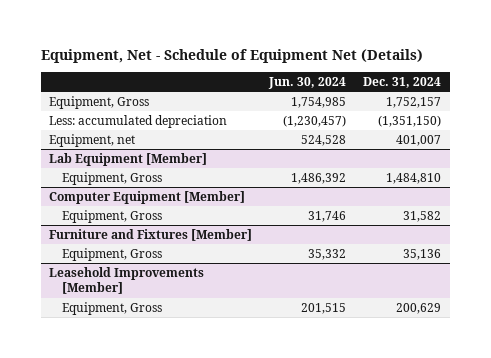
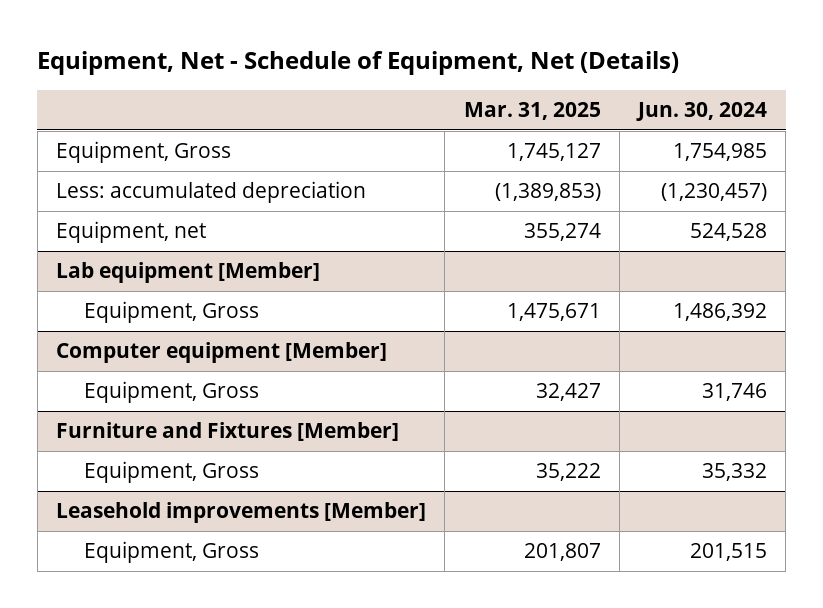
- Equipment, Net - Schedule of Equipment Net (Details)
+ Equipment, Net - Schedule of Equipment, Net (Details)
- | Jun. 30, 2024 | Dec. 31, 2024
+ | Mar. 31, 2025 | Jun. 30, 2024
- Lab Equipment [Member]
+ Lab equipment [Member]
- Computer Equipment [Member]
+ Computer equipment [Member]
- Leasehold Improvements [Member]
+ Leasehold improvements [Member]

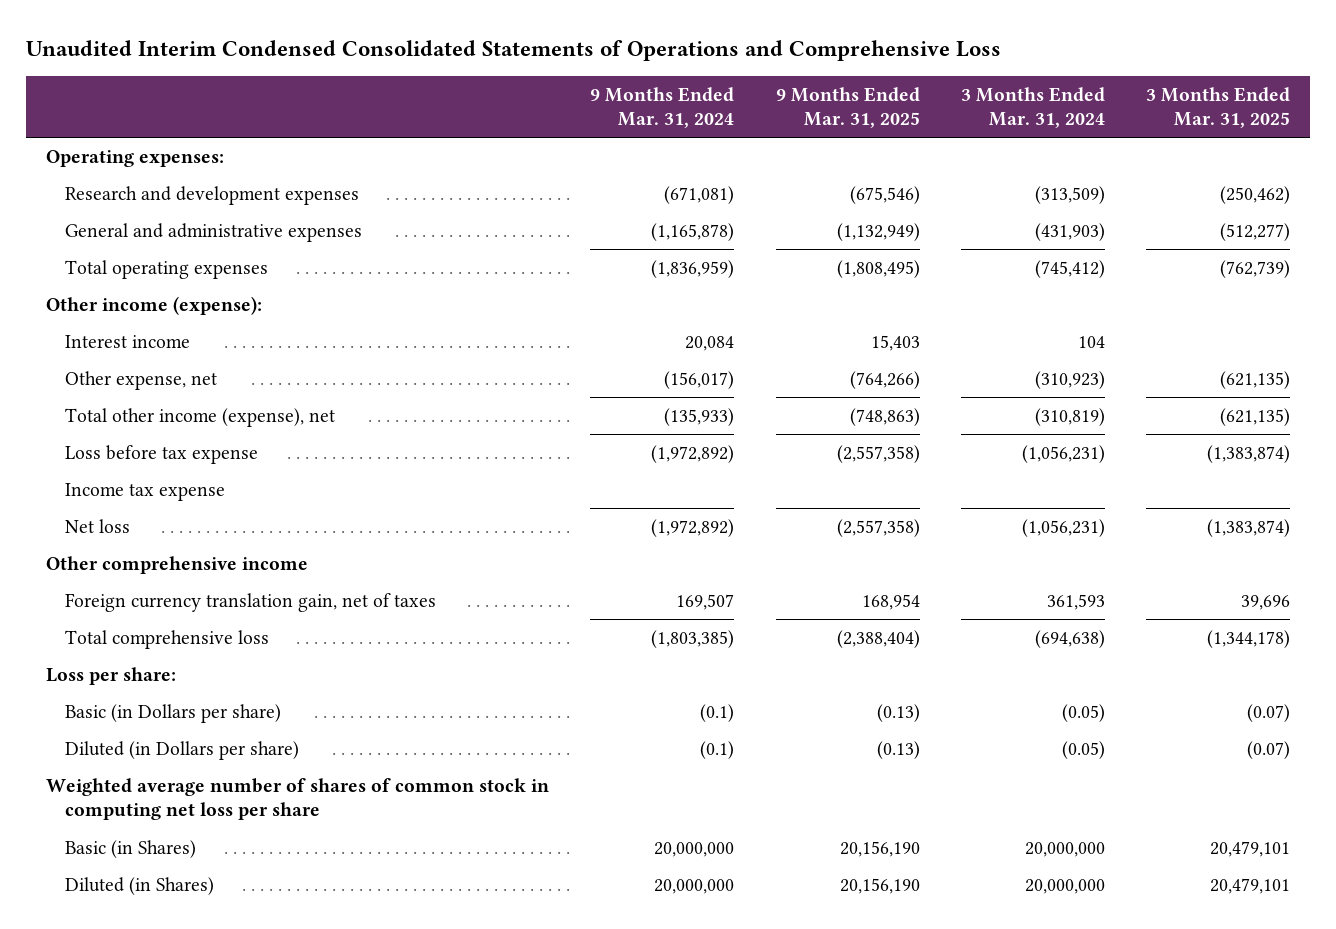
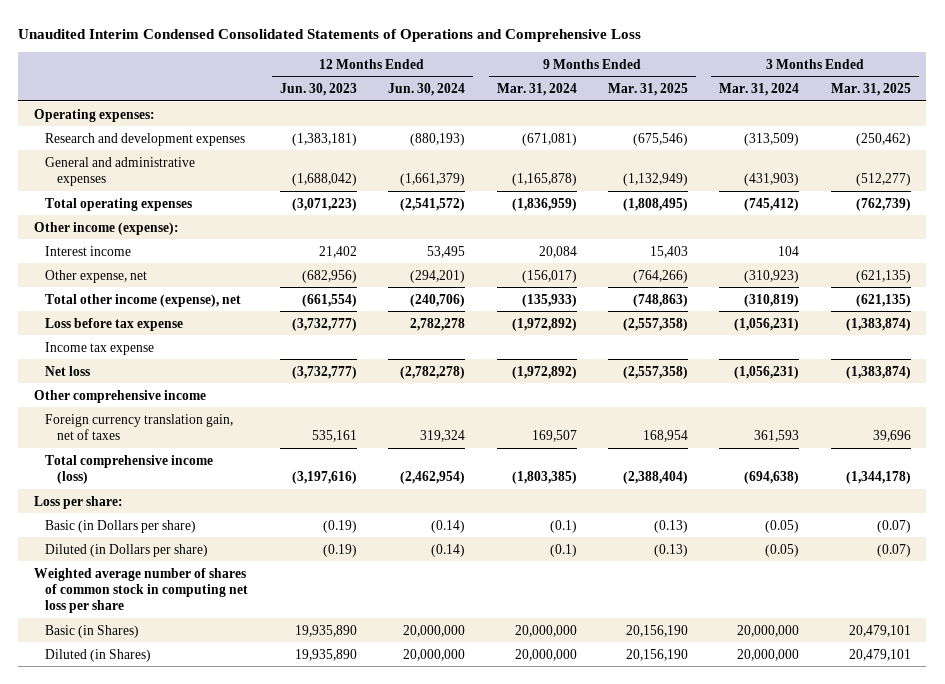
- | 9 Months Ended Mar. 31, 2024 | 9 Months Ended Mar. 31, 2025 | 3 Months Ended Mar. 31, 2024 | 3 Months Ended Mar. 31, 2025
+ | 12 Months Ended Jun. 30, 2023 | 12 Months Ended Jun. 30, 2024 | 9 Months Ended Mar. 31, 2024 | 9 Months Ended Mar. 31, 2025 | 3 Months Ended Mar. 31, 2024 | 3 Months Ended Mar. 31, 2025
- Total comprehensive loss | (1,803,385) | (2,388,404) | (694,638) | (1,344,178)
+ Total comprehensive income (loss) | (3,197,616) | (2,462,954) | (1,803,385) | (2,388,404) | (694,638) | (1,344,178)

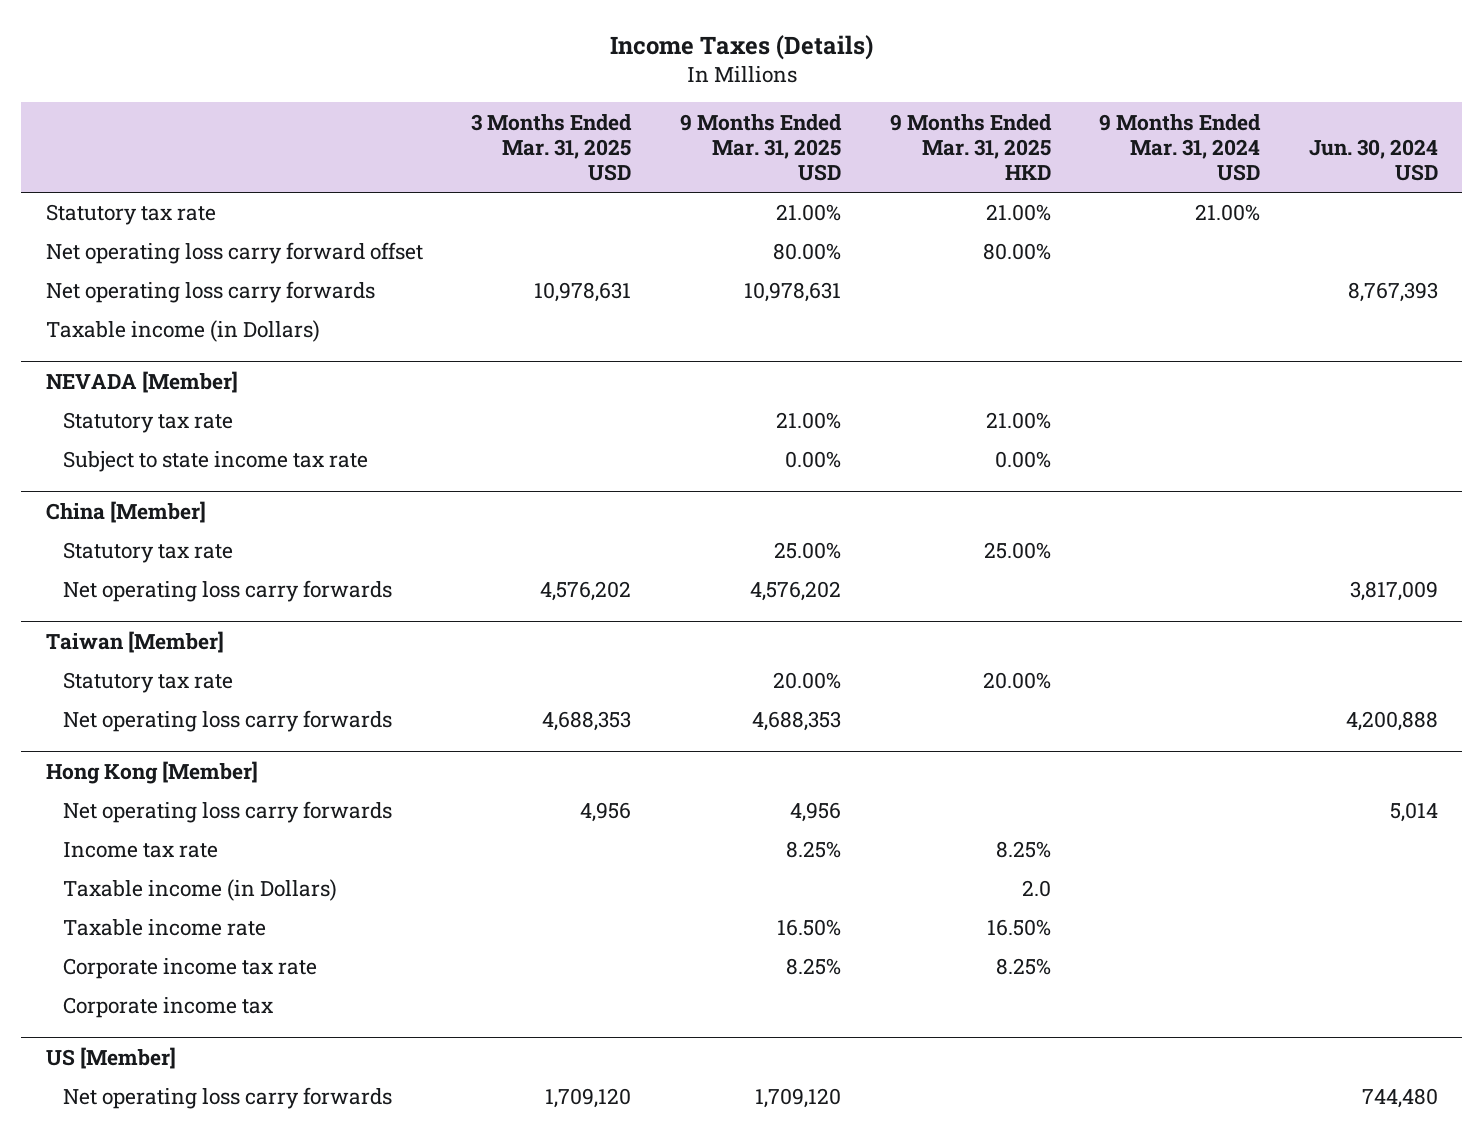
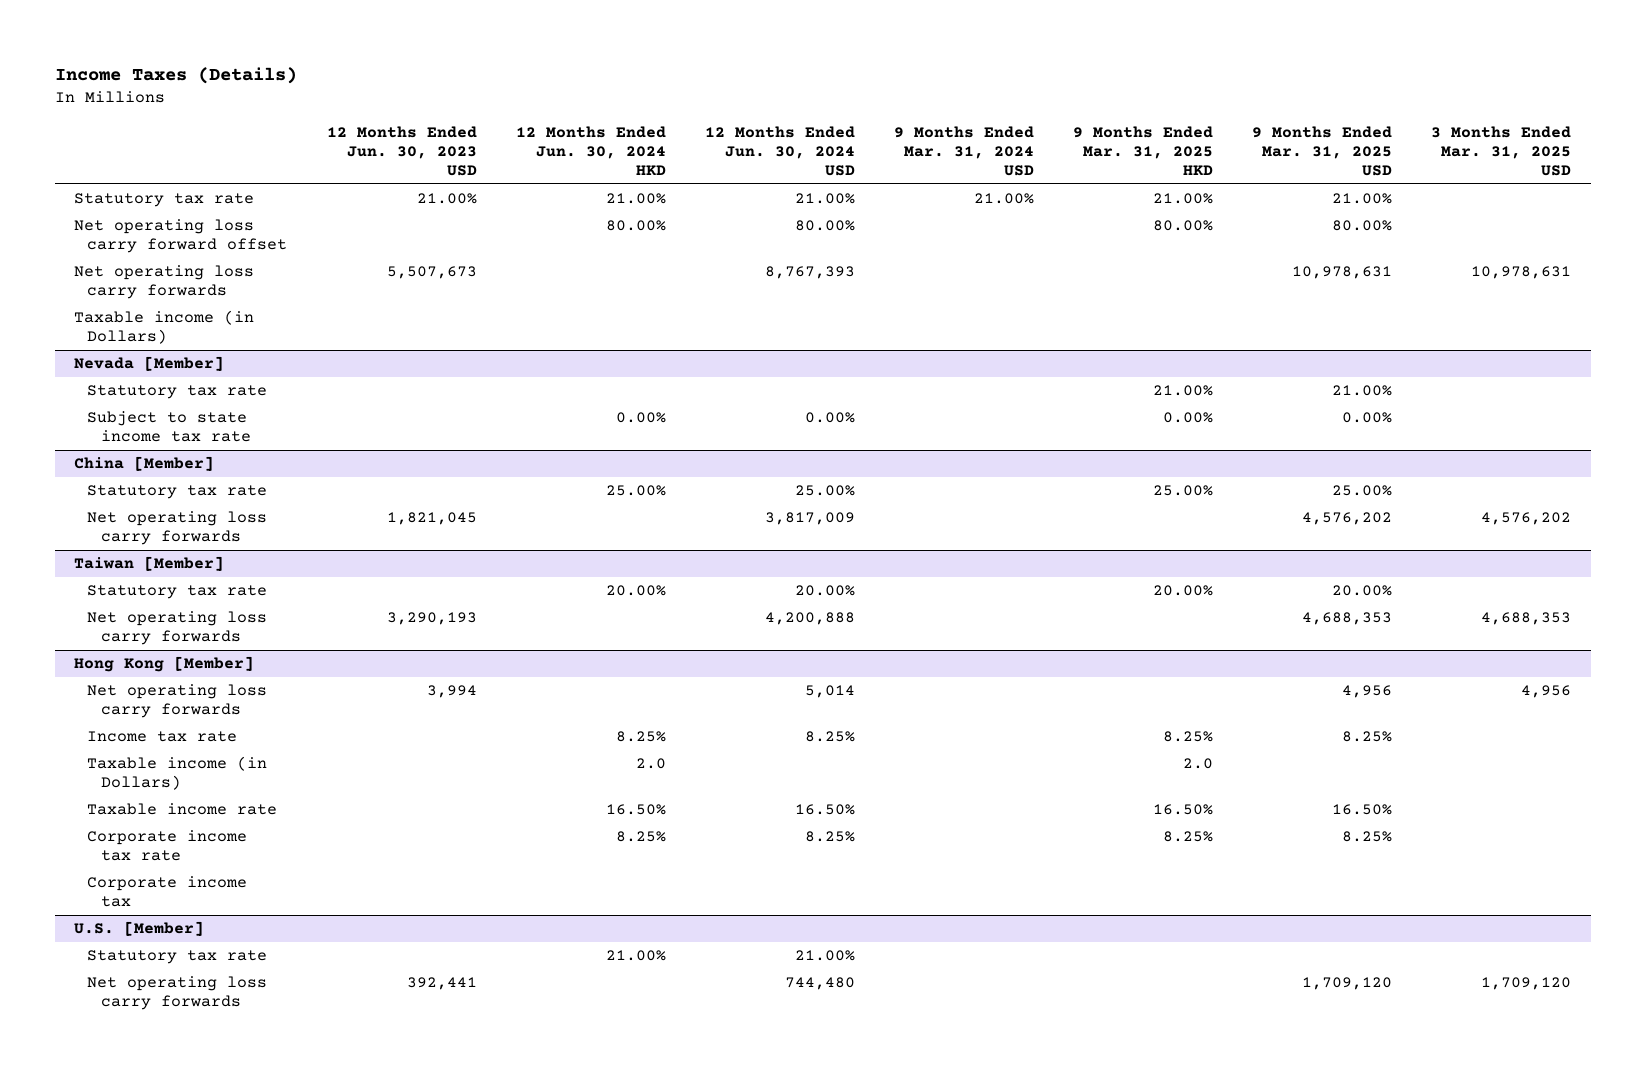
- | 3 Months Ended Mar. 31, 2025 USD | 9 Months Ended Mar. 31, 2025 USD | 9 Months Ended Mar. 31, 2025 HKD | 9 Months Ended Mar. 31, 2024 USD | Jun. 30, 2024 USD
+ | 12 Months Ended Jun. 30, 2023 USD | 12 Months Ended Jun. 30, 2024 HKD | 12 Months Ended Jun. 30, 2024 USD | 9 Months Ended Mar. 31, 2024 USD | 9 Months Ended Mar. 31, 2025 HKD | 9 Months Ended Mar. 31, 2025 USD | 3 Months Ended Mar. 31, 2025 USD
- NEVADA [Member]
+ Nevada [Member]
- US [Member]
+ U.S. [Member]
+ Statutory tax rate | | 21.00% | 21.00% | | | |

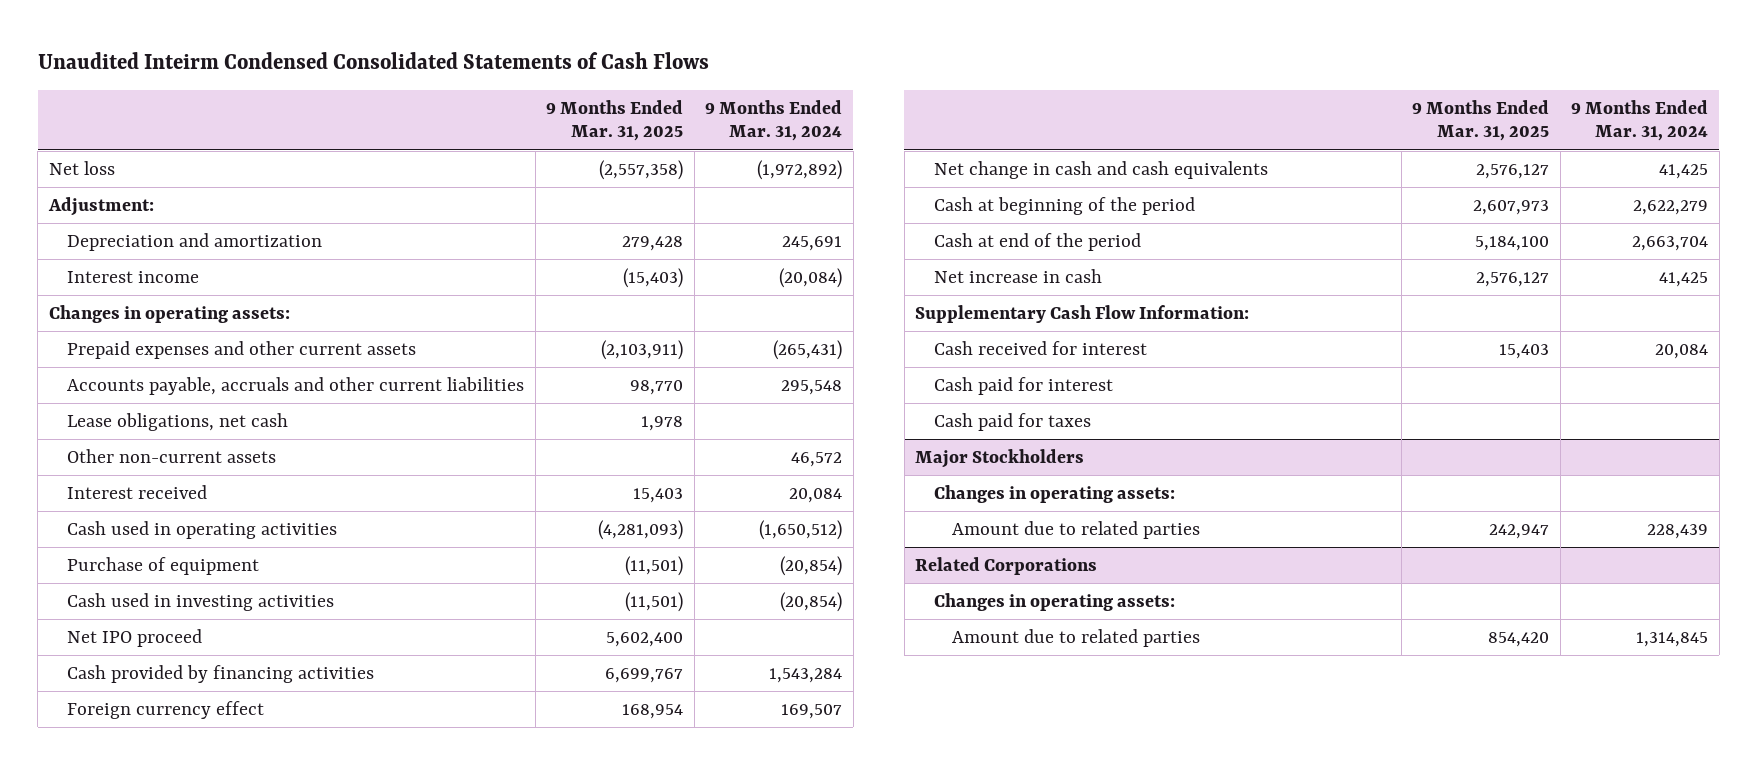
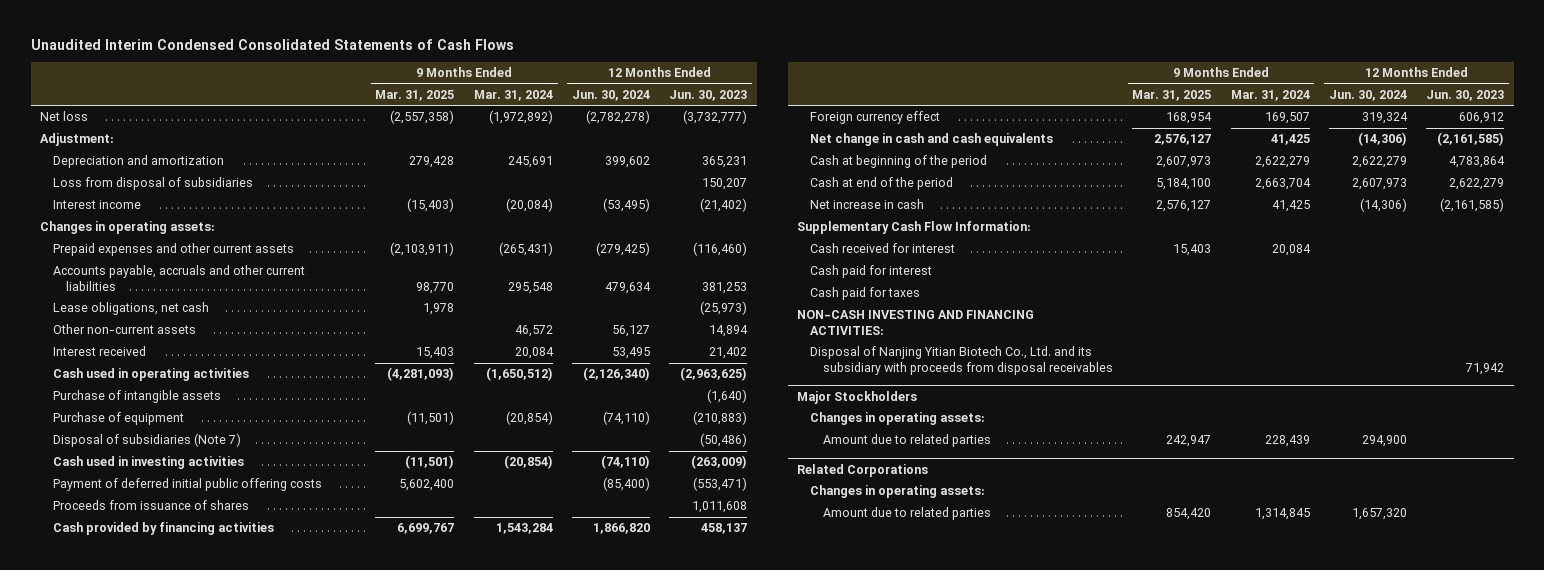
- Unaudited Inteirm Condensed Consolidated Statements of Cash Flows
+ Unaudited Interim Condensed Consolidated Statements of Cash Flows
- | 9 Months Ended Mar. 31, 2025 | 9 Months Ended Mar. 31, 2024
+ | 9 Months Ended Mar. 31, 2025 | 9 Months Ended Mar. 31, 2024 | 12 Months Ended Jun. 30, 2024 | 12 Months Ended Jun. 30, 2023
+ Loss from disposal of subsidiaries | | | | 150,207
+ Purchase of intangible assets | | | | (1,640)
+ Disposal of subsidiaries (Note 7) | | | | (50,486)
- Net IPO proceed | 5,602,400 |
+ Payment of deferred initial public offering costs | 5,602,400 | | (85,400) | (553,471)
+ Proceeds from issuance of shares | | | | 1,011,608
+ NON-CASH INVESTING AND FINANCING ACTIVITIES:
+ Disposal of Nanjing Yitian Biotech Co., Ltd. and its subsidiary with proceeds from disposal receivables | | | | 71,942

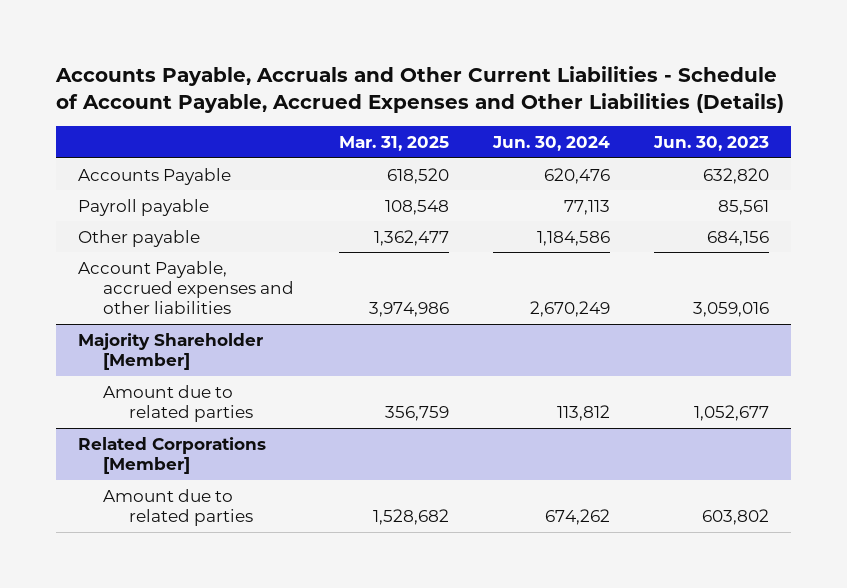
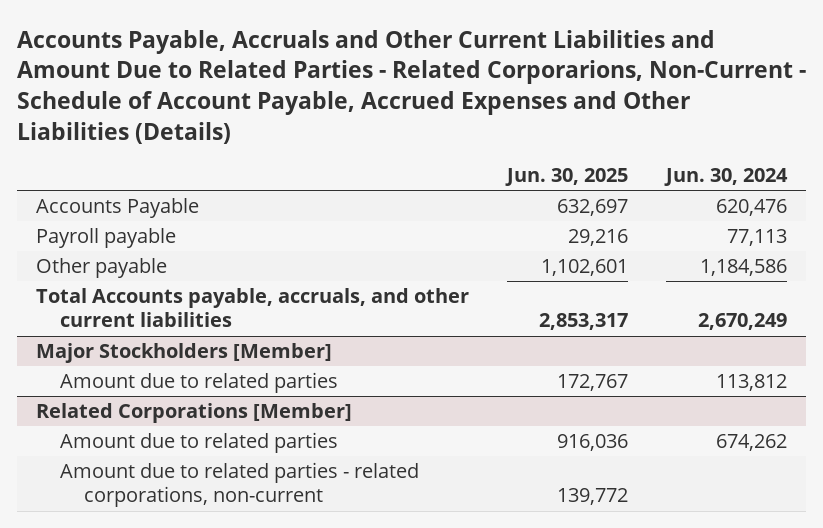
- Accounts Payable, Accruals and Other Current Liabilities - Schedule of Account Payable, Accrued Expenses and Other Liabilities (Details)
+ Accounts Payable, Accruals and Other Current Liabilities and Amount Due to Related Parties - Related Corporarions, Non-Current - Schedule of Account Payable, Accrued Expenses and Other Liabilities (Details)
- | Mar. 31, 2025 | Jun. 30, 2024 | Jun. 30, 2023
+ | Jun. 30, 2025 | Jun. 30, 2024
- Account Payable, accrued expenses and other liabilities | 3,974,986 | 2,670,249 | 3,059,016
- Majority Shareholder [Member]
+ Total Accounts payable, accruals, and other current liabilities | 2,853,317 | 2,670,249
+ Major Stockholders [Member]
@ Related Corporations [Member]
+ Amount due to related parties - related corporations, non-current | 139,772 |

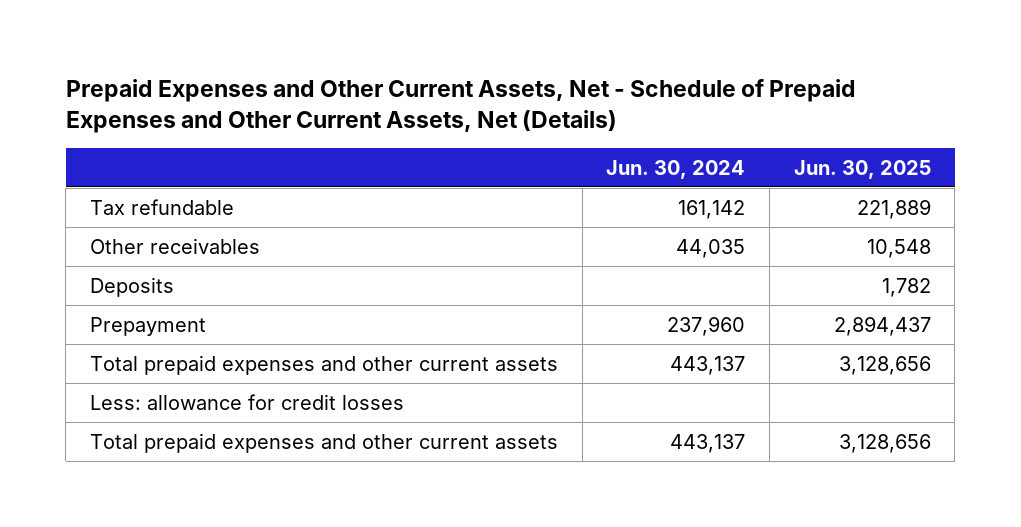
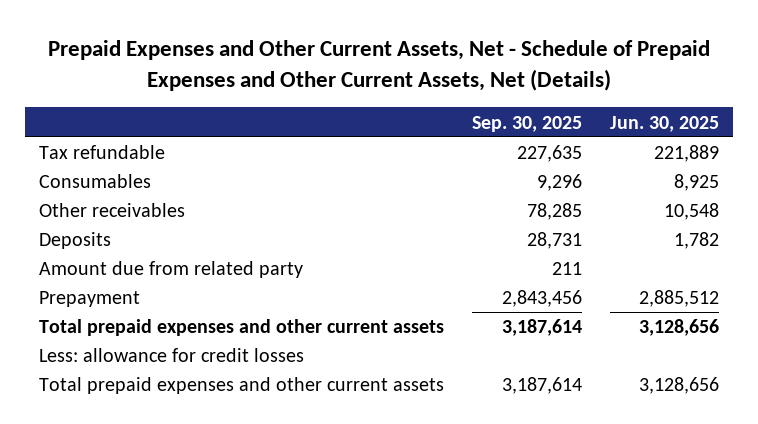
- | Jun. 30, 2024 | Jun. 30, 2025
+ | Sep. 30, 2025 | Jun. 30, 2025
+ Consumables | 9,296 | 8,925
- Prepayment | 237,960 | 2,894,437
+ Amount due from related party | 211 |
+ Prepayment | 2,843,456 | 2,885,512

